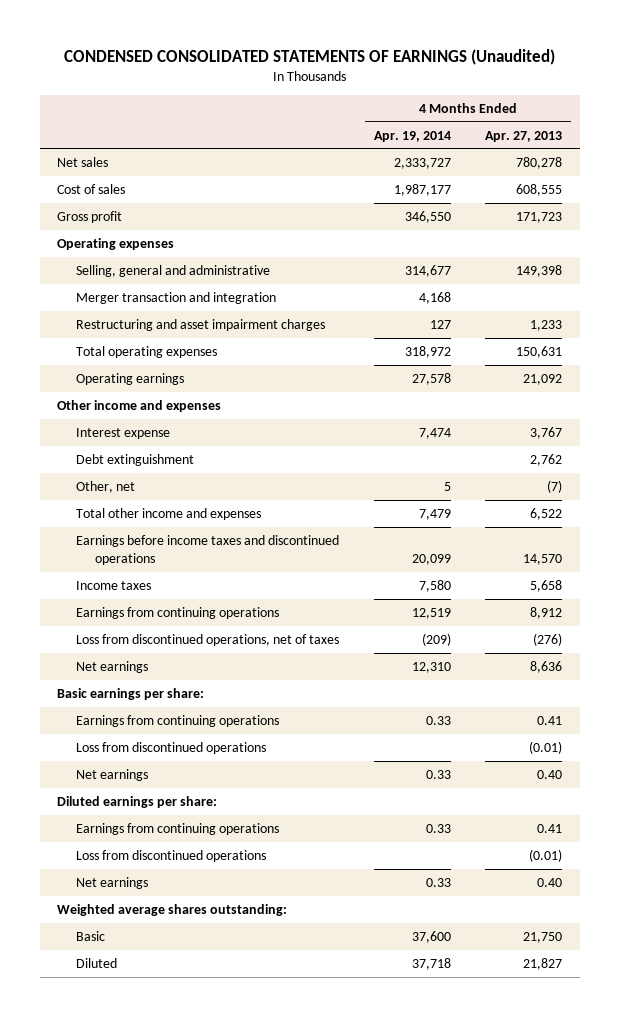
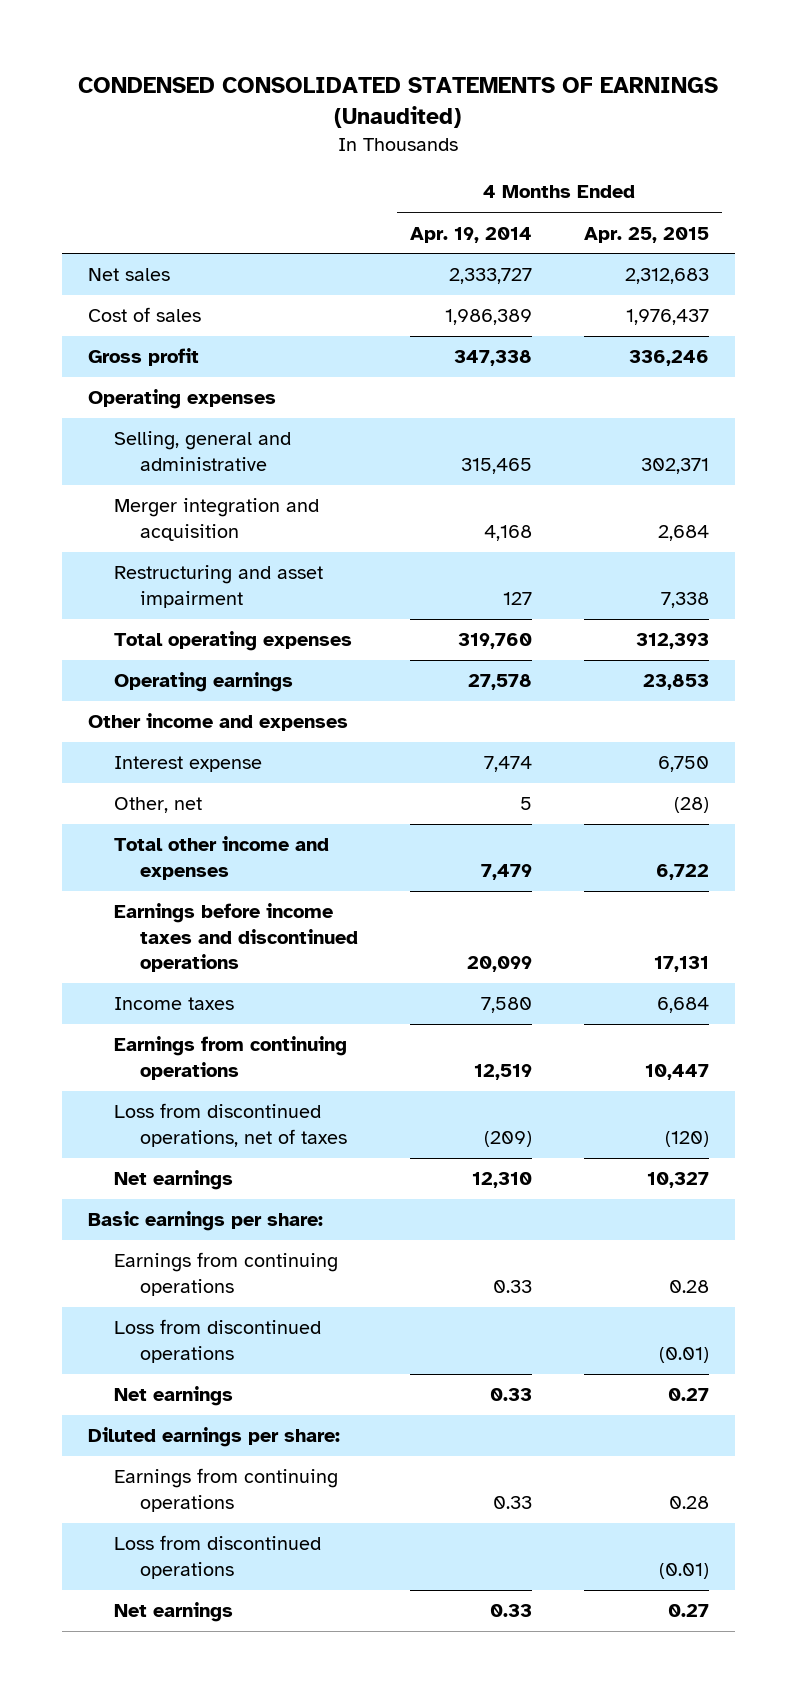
- | 4 Months Ended Apr. 19, 2014 | 4 Months Ended Apr. 27, 2013
+ | 4 Months Ended Apr. 19, 2014 | 4 Months Ended Apr. 25, 2015
- Cost of sales | 1,987,177 | 608,555
- Gross profit | 346,550 | 171,723
+ Cost of sales | 1,986,389 | 1,976,437
+ Gross profit | 347,338 | 336,246
- Selling, general and administrative | 314,677 | 149,398
- Merger transaction and integration | 4,168 |
- Restructuring and asset impairment charges | 127 | 1,233
- Total operating expenses | 318,972 | 150,631
+ Selling, general and administrative | 315,465 | 302,371
+ Merger integration and acquisition | 4,168 | 2,684
+ Restructuring and asset impairment | 127 | 7,338
+ Total operating expenses | 319,760 | 312,393
- Debt extinguishment | | 2,762
- Weighted average shares outstanding:
- Basic | 37,600 | 21,750
- Diluted | 37,718 | 21,827

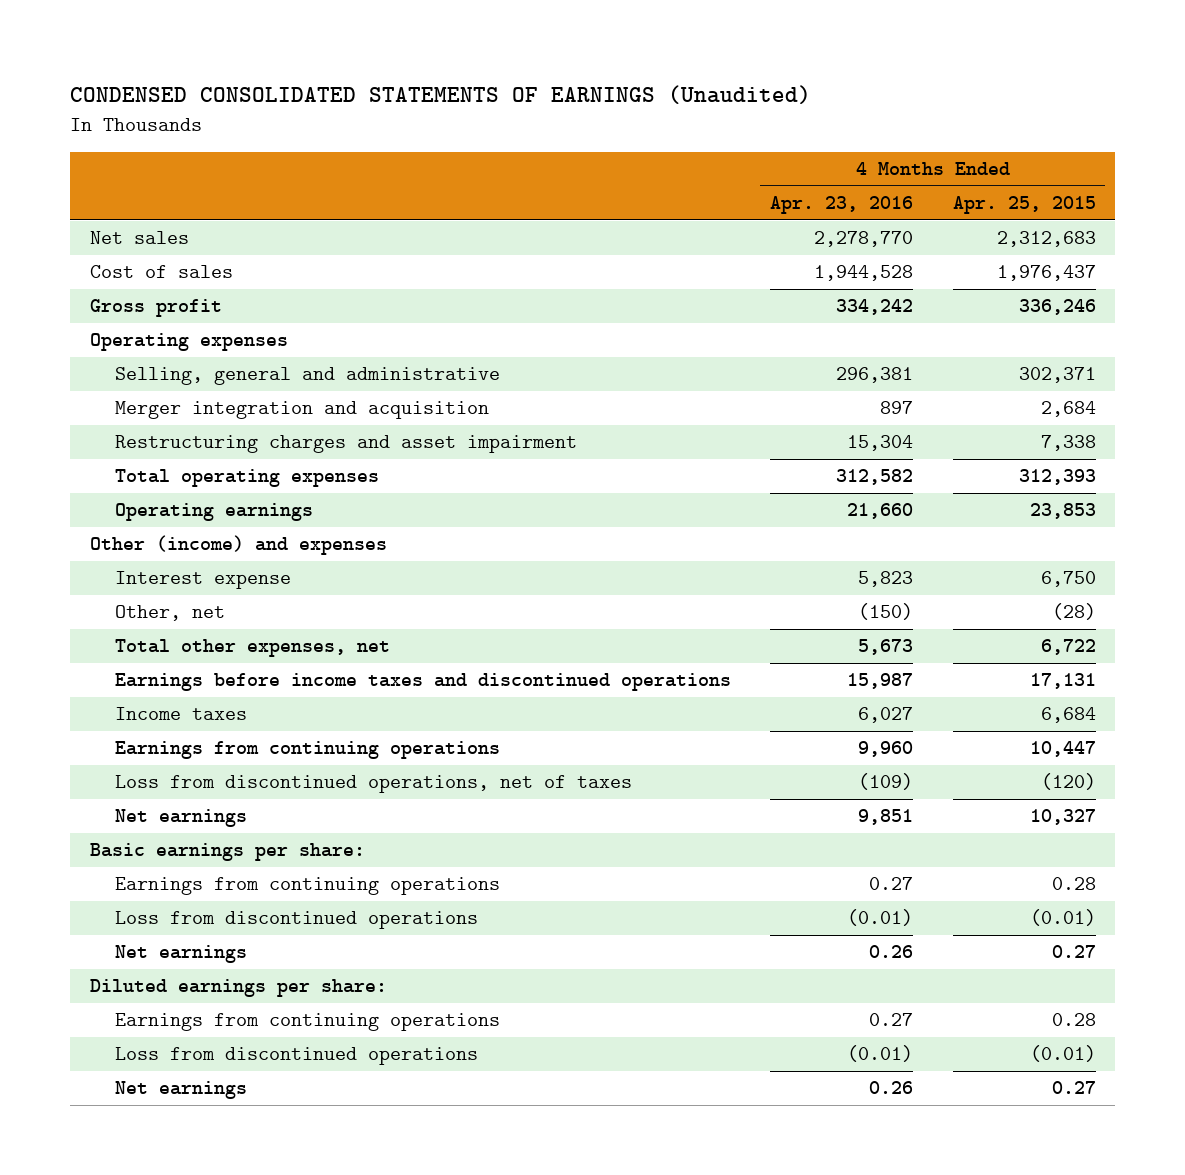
- | 4 Months Ended Apr. 19, 2014 | 4 Months Ended Apr. 25, 2015
+ | 4 Months Ended Apr. 23, 2016 | 4 Months Ended Apr. 25, 2015
- Restructuring and asset impairment | 127 | 7,338
+ Restructuring charges and asset impairment | 15,304 | 7,338
- Other income and expenses
+ Other (income) and expenses
- Total other income and expenses | 7,479 | 6,722
+ Total other expenses, net | 5,673 | 6,722

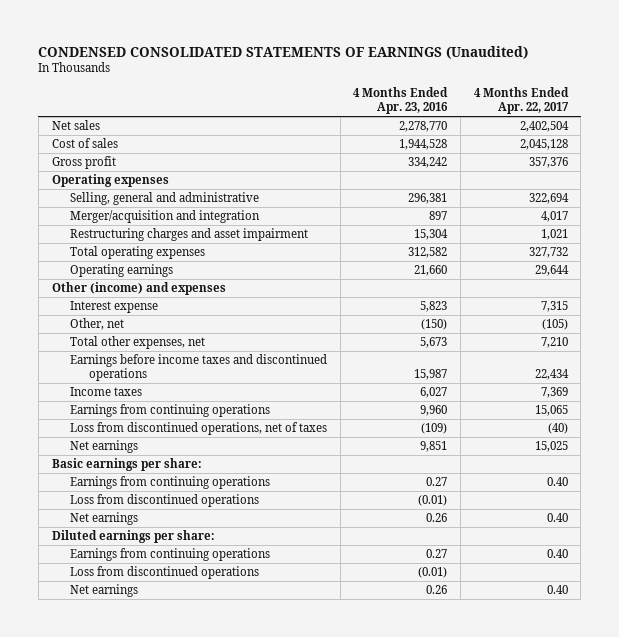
- | 4 Months Ended Apr. 23, 2016 | 4 Months Ended Apr. 25, 2015
+ | 4 Months Ended Apr. 23, 2016 | 4 Months Ended Apr. 22, 2017
- Merger integration and acquisition | 897 | 2,684
+ Merger/acquisition and integration | 897 | 4,017

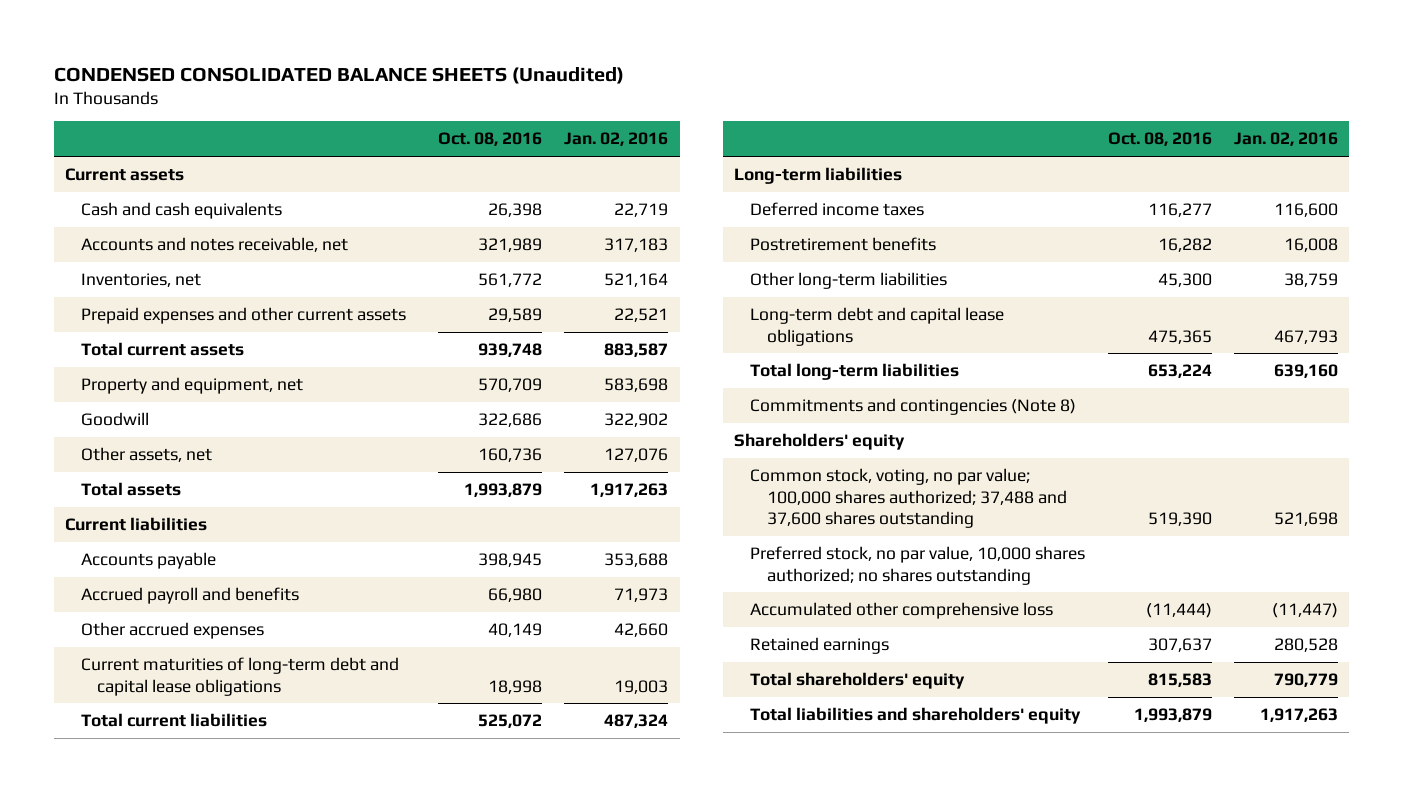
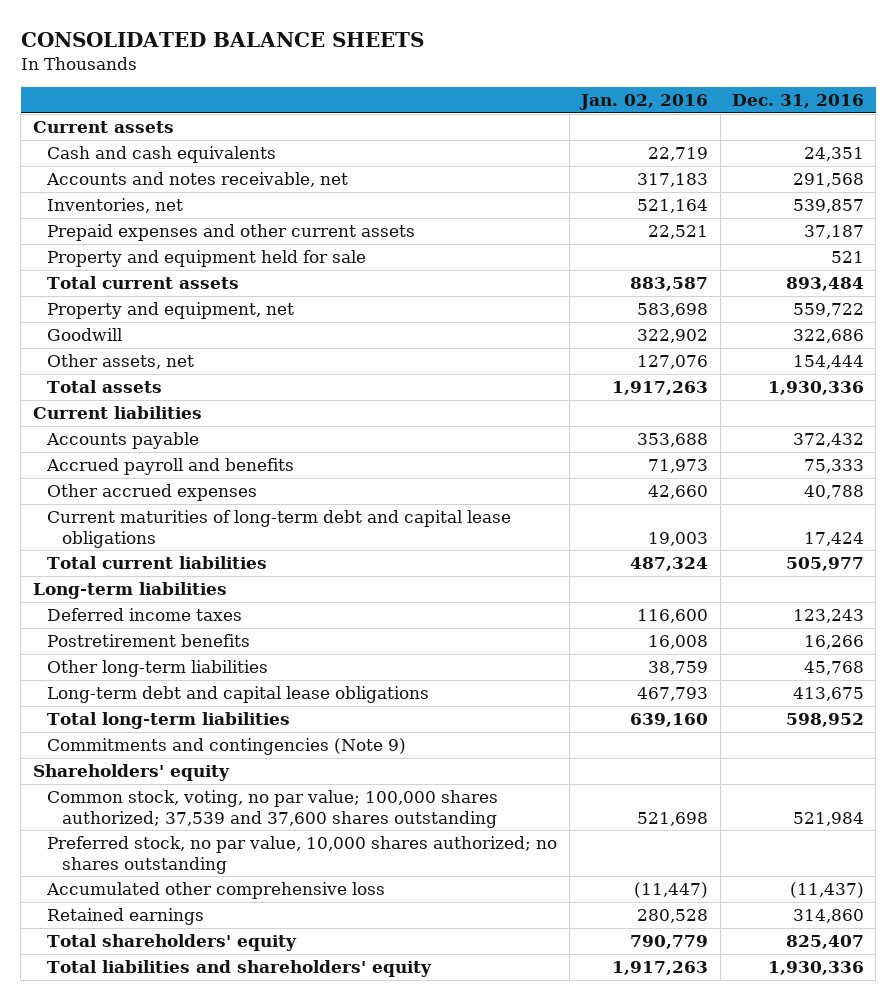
- CONDENSED CONSOLIDATED BALANCE SHEETS (Unaudited)
+ CONSOLIDATED BALANCE SHEETS
- | Oct. 08, 2016 | Jan. 02, 2016
+ | Jan. 02, 2016 | Dec. 31, 2016
+ Property and equipment held for sale | | 521
- Commitments and contingencies (Note 8)
+ Commitments and contingencies (Note 9)
- Common stock, voting, no par value; 100,000 shares authorized; 37,488 and 37,600 shares outstanding | 519,390 | 521,698
+ Common stock, voting, no par value; 100,000 shares authorized; 37,539 and 37,600 shares outstanding | 521,698 | 521,984

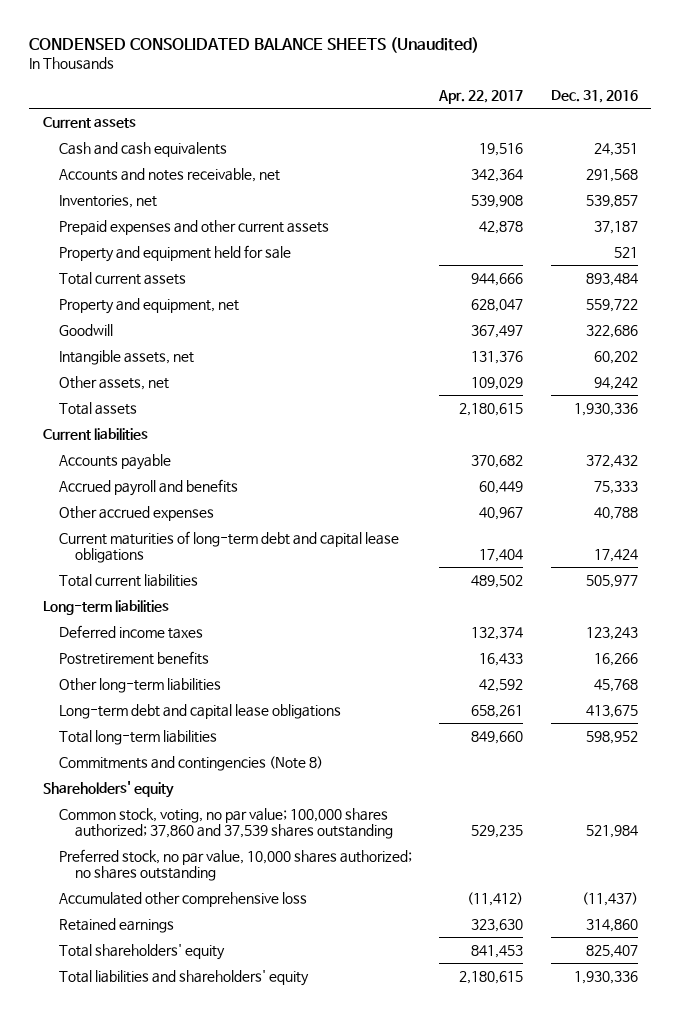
- CONSOLIDATED BALANCE SHEETS
+ CONDENSED CONSOLIDATED BALANCE SHEETS (Unaudited)
- | Jan. 02, 2016 | Dec. 31, 2016
+ | Apr. 22, 2017 | Dec. 31, 2016
- Other assets, net | 127,076 | 154,444
+ Intangible assets, net | 131,376 | 60,202
+ Other assets, net | 109,029 | 94,242
- Commitments and contingencies (Note 9)
+ Commitments and contingencies (Note 8)
- Common stock, voting, no par value; 100,000 shares authorized; 37,539 and 37,600 shares outstanding | 521,698 | 521,984
+ Common stock, voting, no par value; 100,000 shares authorized; 37,860 and 37,539 shares outstanding | 529,235 | 521,984

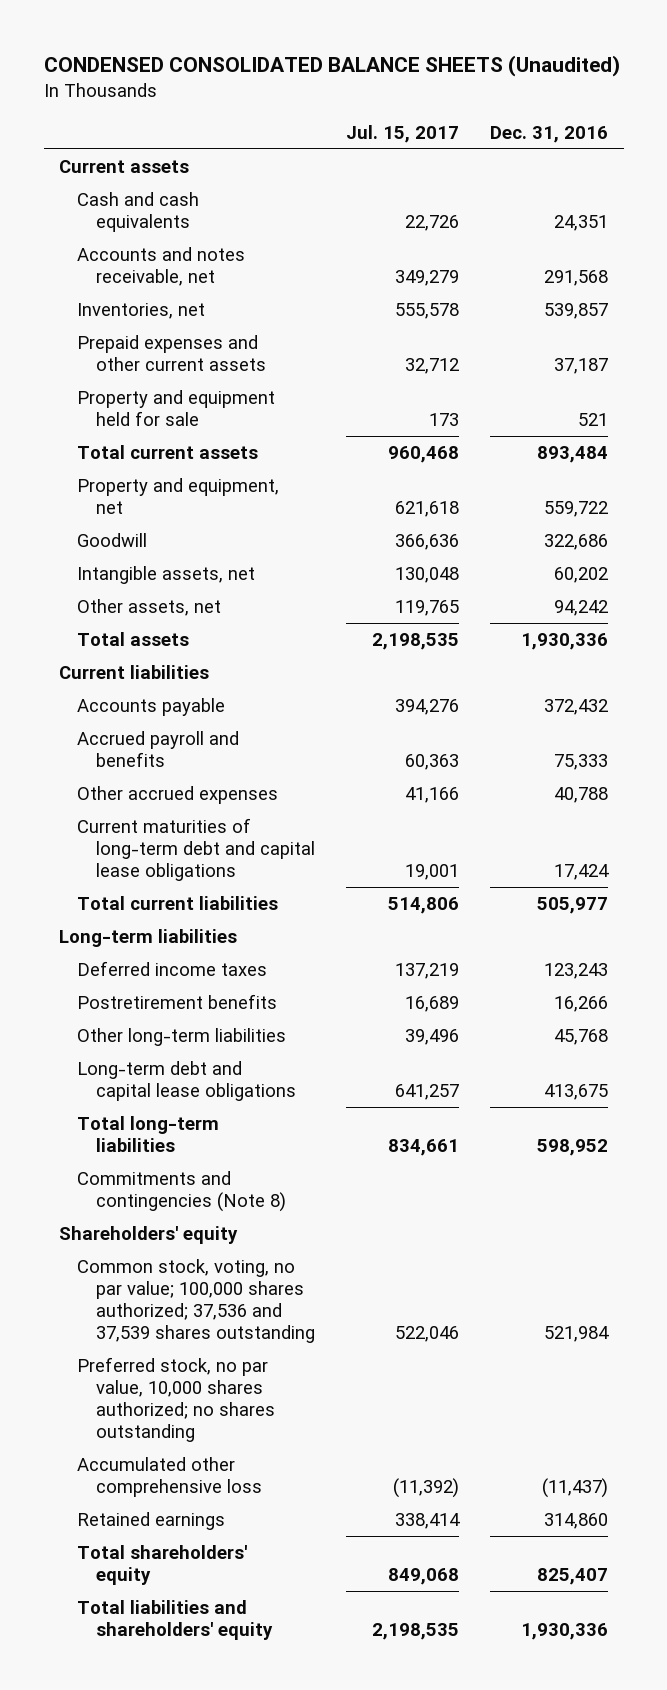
- | Apr. 22, 2017 | Dec. 31, 2016
+ | Jul. 15, 2017 | Dec. 31, 2016
- Common stock, voting, no par value; 100,000 shares authorized; 37,860 and 37,539 shares outstanding | 529,235 | 521,984
+ Common stock, voting, no par value; 100,000 shares authorized; 37,536 and 37,539 shares outstanding | 522,046 | 521,984

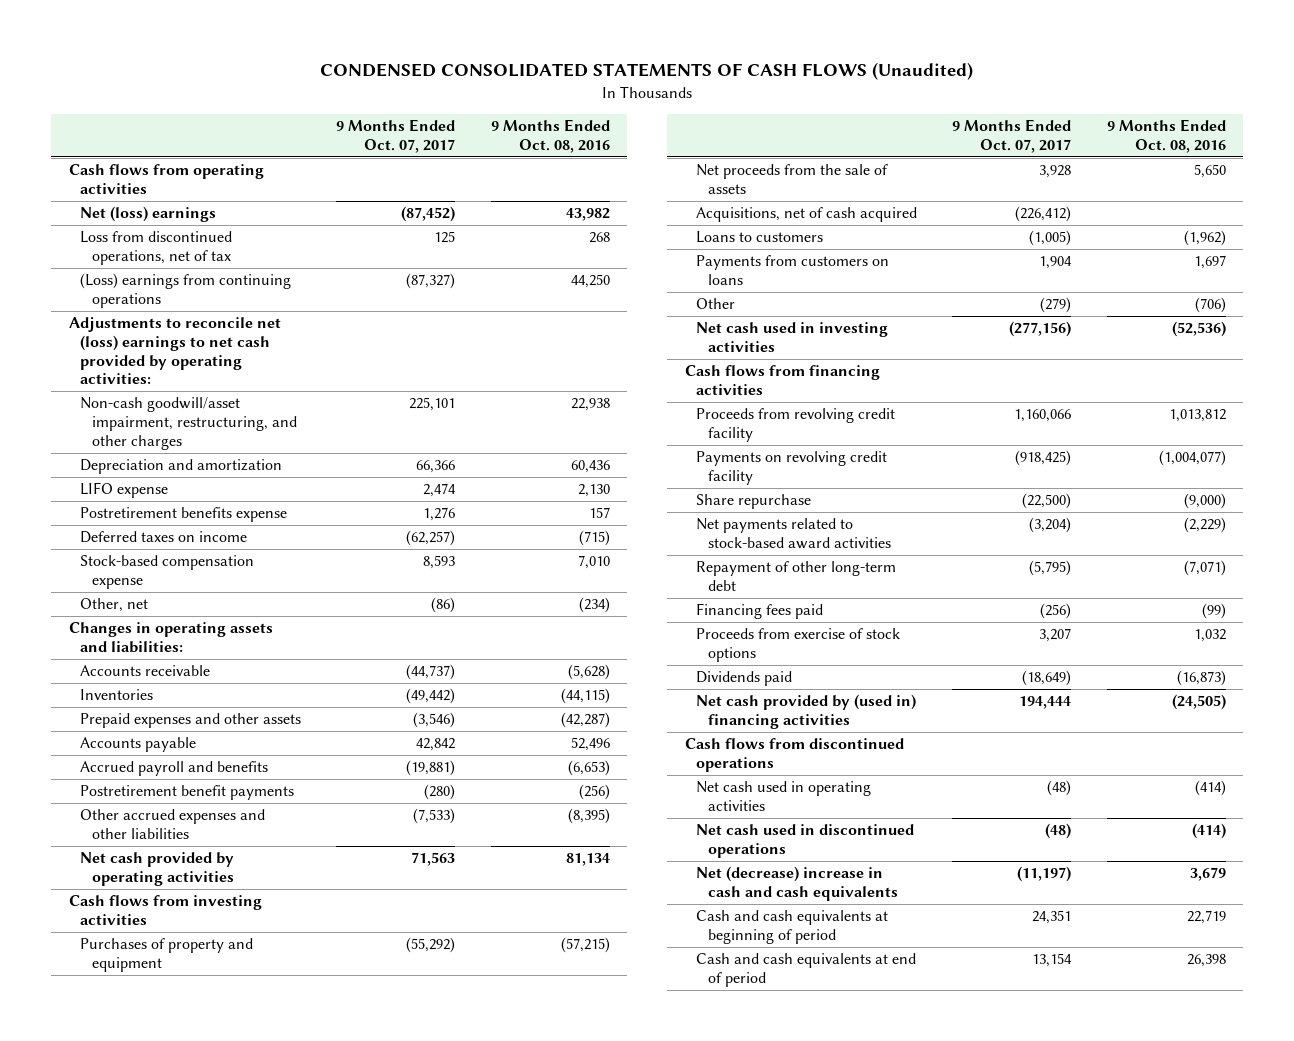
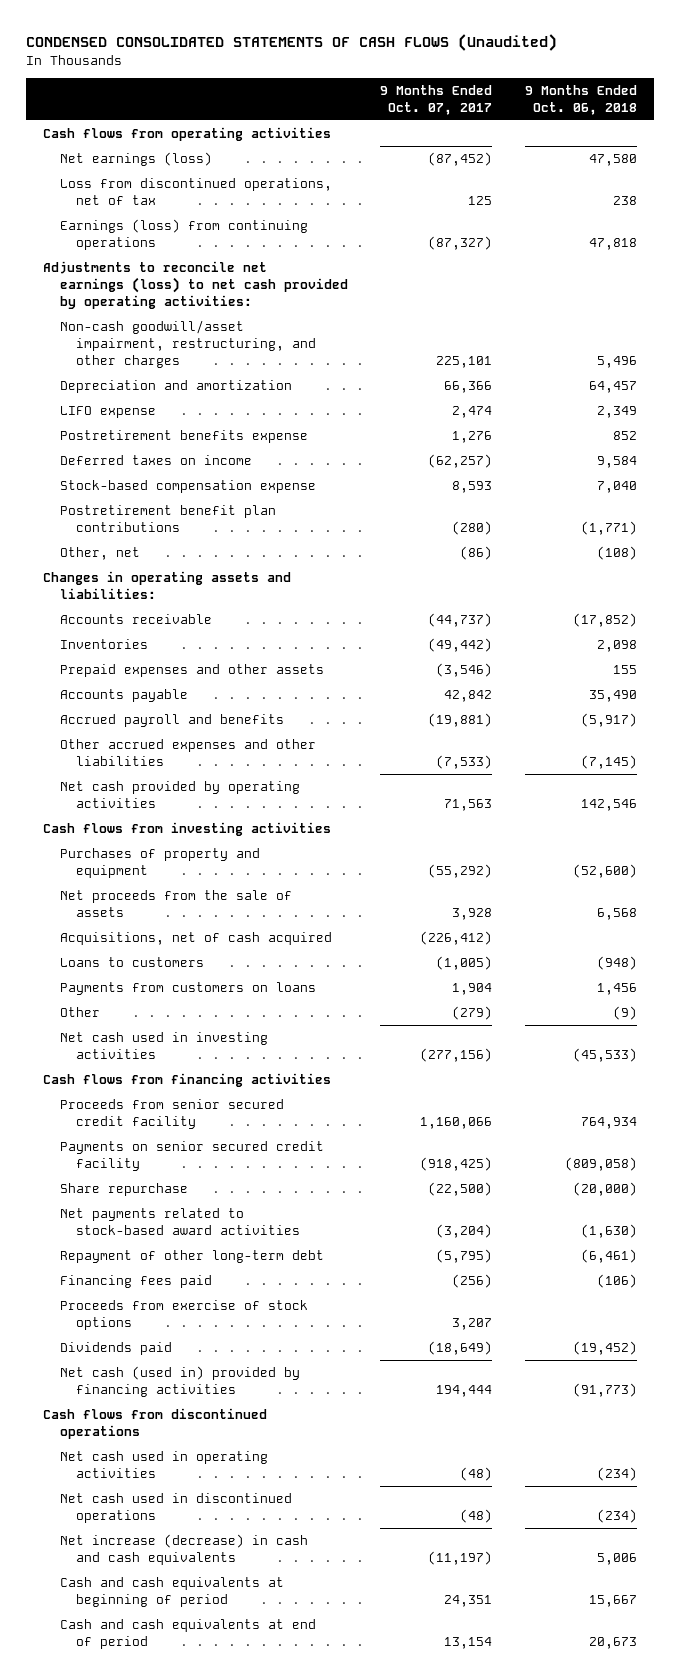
- | 9 Months Ended Oct. 07, 2017 | 9 Months Ended Oct. 08, 2016
+ | 9 Months Ended Oct. 07, 2017 | 9 Months Ended Oct. 06, 2018
- Net (loss) earnings | (87,452) | 43,982
+ Net earnings (loss) | (87,452) | 47,580
- (Loss) earnings from continuing operations | (87,327) | 44,250
- Adjustments to reconcile net (loss) earnings to net cash provided by operating activities:
+ Earnings (loss) from continuing operations | (87,327) | 47,818
+ Adjustments to reconcile net earnings (loss) to net cash provided by operating activities:
+ Postretirement benefit plan contributions | (280) | (1,771)
- Postretirement benefit payments | (280) | (256)
- Proceeds from revolving credit facility | 1,160,066 | 1,013,812
- Payments on revolving credit facility | (918,425) | (1,004,077)
+ Proceeds from senior secured credit facility | 1,160,066 | 764,934
+ Payments on senior secured credit facility | (918,425) | (809,058)
- Net cash provided by (used in) financing activities | 194,444 | (24,505)
+ Net cash (used in) provided by financing activities | 194,444 | (91,773)
- Net (decrease) increase in cash and cash equivalents | (11,197) | 3,679
+ Net increase (decrease) in cash and cash equivalents | (11,197) | 5,006

